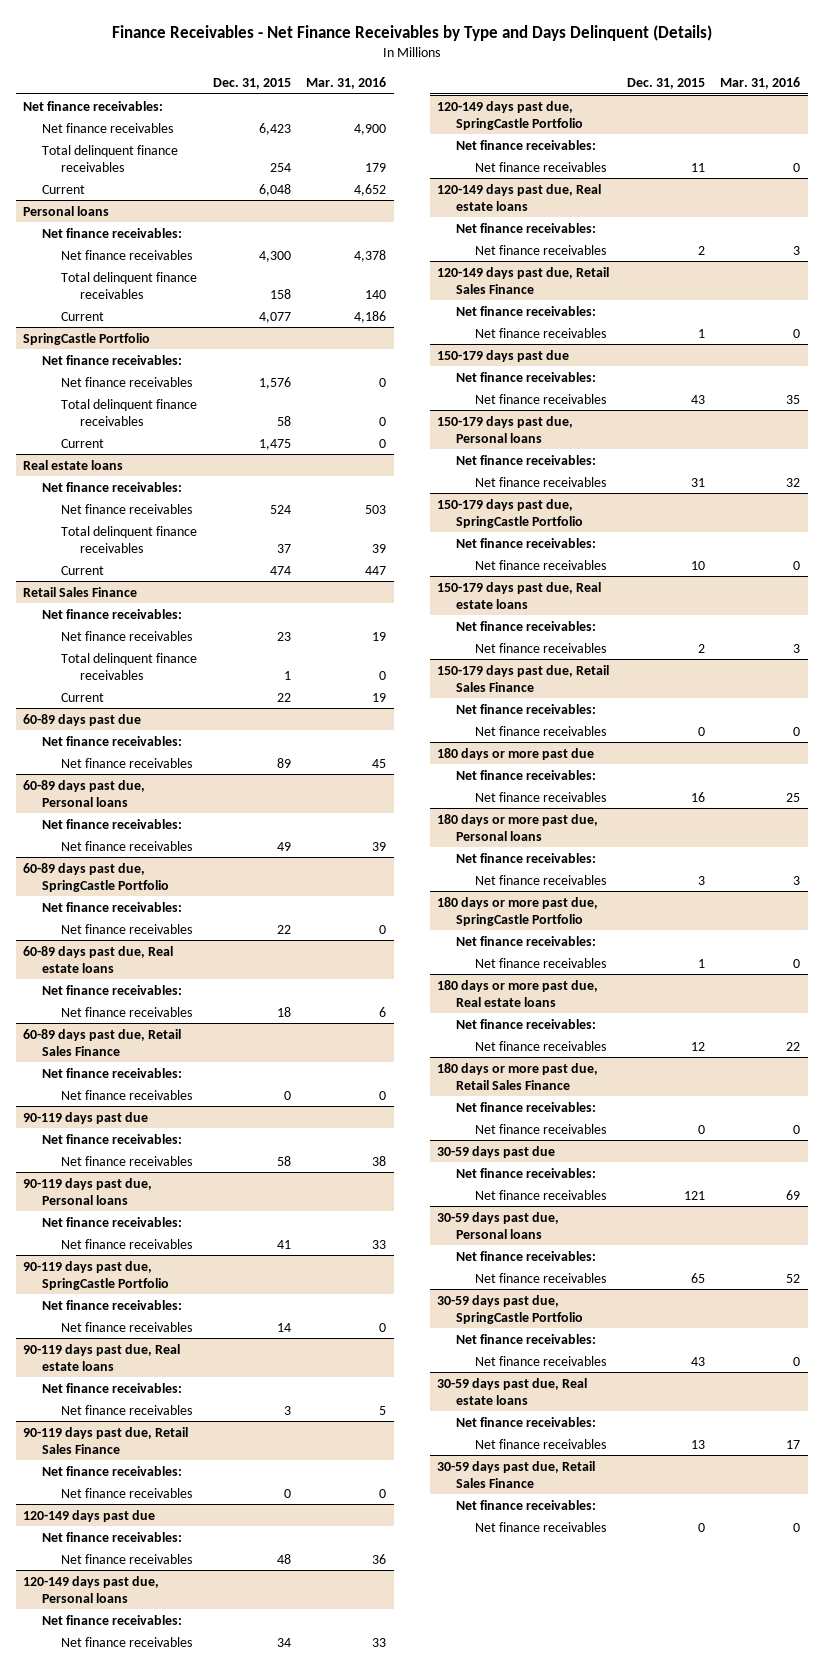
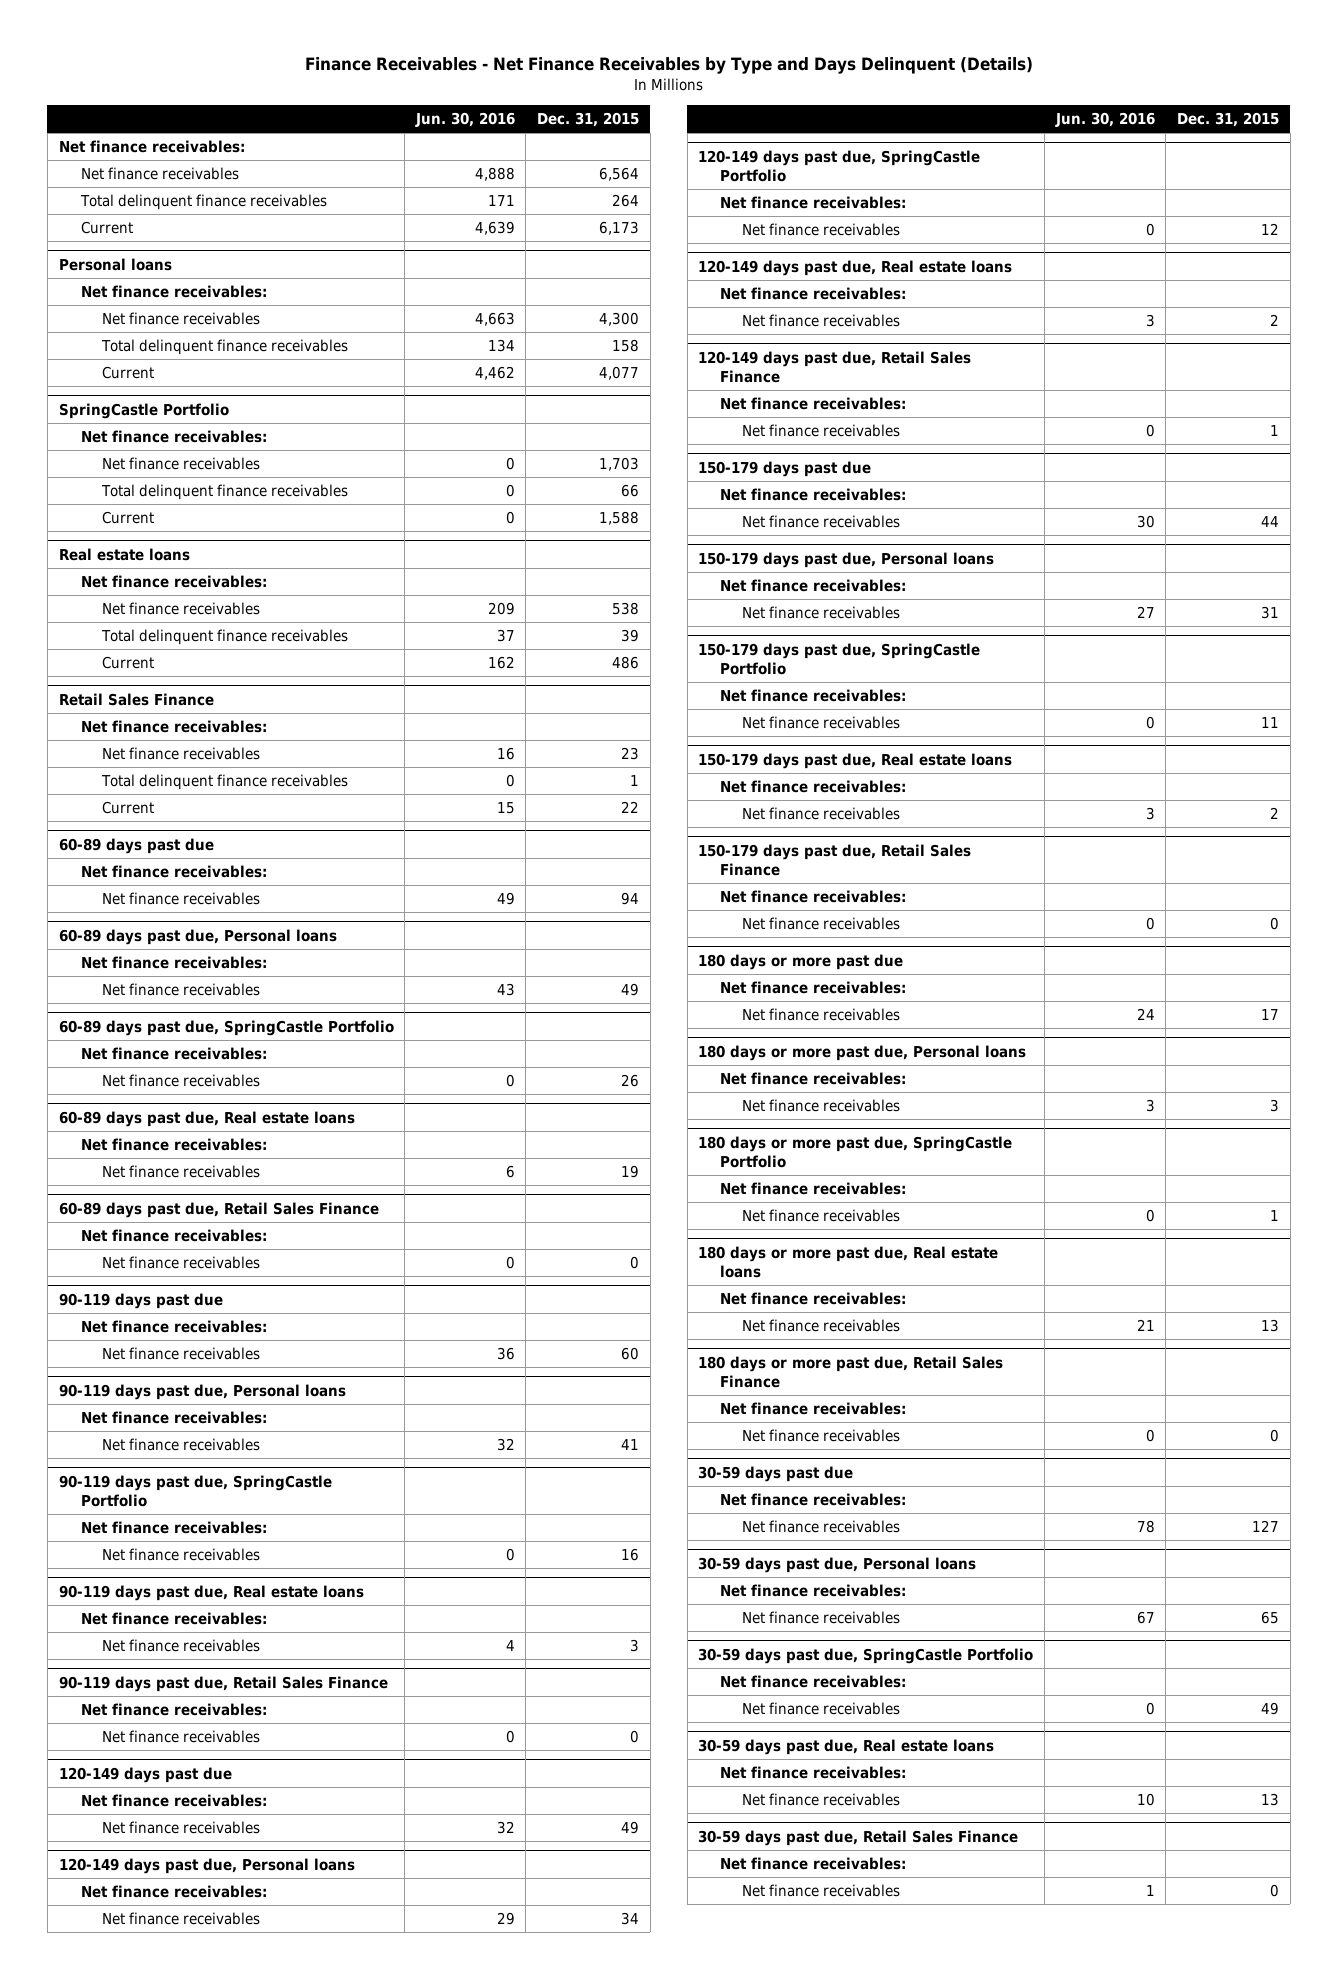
- | Dec. 31, 2015 | Mar. 31, 2016
+ | Jun. 30, 2016 | Dec. 31, 2015
- Net finance receivables | 6,423 | 4,900
- Total delinquent finance receivables | 254 | 179
- Current | 6,048 | 4,652
+ Net finance receivables | 4,888 | 6,564
+ Total delinquent finance receivables | 171 | 264
+ Current | 4,639 | 6,173
@ SpringCastle Portfolio
- Net finance receivables | 1,576 | 0
- Total delinquent finance receivables | 58 | 0
- Current | 1,475 | 0
+ Net finance receivables | 0 | 1,703
+ Total delinquent finance receivables | 0 | 66
+ Current | 0 | 1,588
@ Real estate loans
- Net finance receivables | 524 | 503
- Total delinquent finance receivables | 37 | 39
- Current | 474 | 447
+ Net finance receivables | 209 | 538
+ Total delinquent finance receivables | 37 | 39
+ Current | 162 | 486
@ 60-89 days past due
- Net finance receivables | 89 | 45
+ Net finance receivables | 49 | 94
@ 60-89 days past due, SpringCastle Portfolio
- Net finance receivables | 22 | 0
+ Net finance receivables | 0 | 26
@ 60-89 days past due, Real estate loans
- Net finance receivables | 18 | 6
+ Net finance receivables | 6 | 19
@ 90-119 days past due
- Net finance receivables | 58 | 38
+ Net finance receivables | 36 | 60
@ 90-119 days past due, SpringCastle Portfolio
- Net finance receivables | 14 | 0
+ Net finance receivables | 0 | 16
@ 120-149 days past due
- Net finance receivables | 48 | 36
+ Net finance receivables | 32 | 49
@ 120-149 days past due, SpringCastle Portfolio
- Net finance receivables | 11 | 0
+ Net finance receivables | 0 | 12
@ 150-179 days past due
- Net finance receivables | 43 | 35
+ Net finance receivables | 30 | 44
@ 150-179 days past due, SpringCastle Portfolio
- Net finance receivables | 10 | 0
+ Net finance receivables | 0 | 11
@ 180 days or more past due
- Net finance receivables | 16 | 25
+ Net finance receivables | 24 | 17
@ 180 days or more past due, Real estate loans
- Net finance receivables | 12 | 22
+ Net finance receivables | 21 | 13
@ 30-59 days past due
- Net finance receivables | 121 | 69
+ Net finance receivables | 78 | 127
@ 30-59 days past due, SpringCastle Portfolio
- Net finance receivables | 43 | 0
+ Net finance receivables | 0 | 49

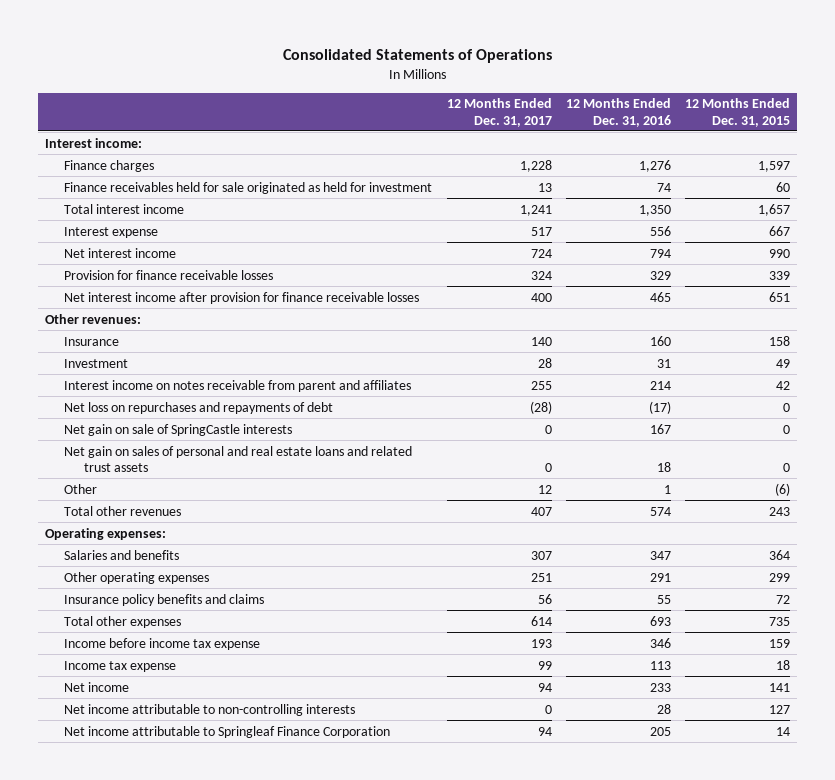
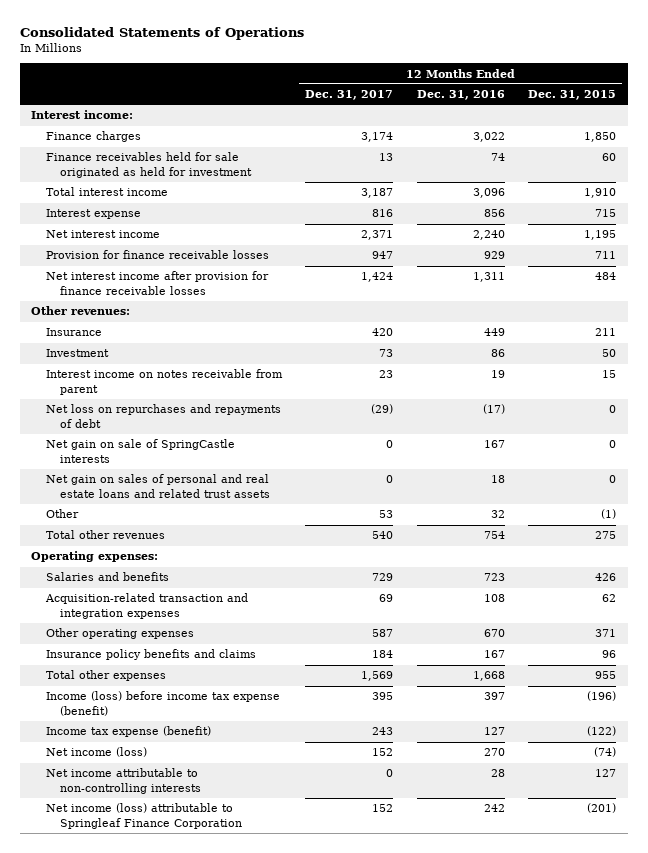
- Finance charges | 1,228 | 1,276 | 1,597
+ Finance charges | 3,174 | 3,022 | 1,850
- Total interest income | 1,241 | 1,350 | 1,657
- Interest expense | 517 | 556 | 667
- Net interest income | 724 | 794 | 990
- Provision for finance receivable losses | 324 | 329 | 339
- Net interest income after provision for finance receivable losses | 400 | 465 | 651
+ Total interest income | 3,187 | 3,096 | 1,910
+ Interest expense | 816 | 856 | 715
+ Net interest income | 2,371 | 2,240 | 1,195
+ Provision for finance receivable losses | 947 | 929 | 711
+ Net interest income after provision for finance receivable losses | 1,424 | 1,311 | 484
- Insurance | 140 | 160 | 158
- Investment | 28 | 31 | 49
- Interest income on notes receivable from parent and affiliates | 255 | 214 | 42
- Net loss on repurchases and repayments of debt | (28) | (17) | 0
+ Insurance | 420 | 449 | 211
+ Investment | 73 | 86 | 50
+ Interest income on notes receivable from parent | 23 | 19 | 15
+ Net loss on repurchases and repayments of debt | (29) | (17) | 0
- Other | 12 | 1 | (6)
- Total other revenues | 407 | 574 | 243
+ Other | 53 | 32 | (1)
+ Total other revenues | 540 | 754 | 275
- Salaries and benefits | 307 | 347 | 364
- Other operating expenses | 251 | 291 | 299
- Insurance policy benefits and claims | 56 | 55 | 72
- Total other expenses | 614 | 693 | 735
- Income before income tax expense | 193 | 346 | 159
- Income tax expense | 99 | 113 | 18
- Net income | 94 | 233 | 141
+ Salaries and benefits | 729 | 723 | 426
+ Acquisition-related transaction and integration expenses | 69 | 108 | 62
+ Other operating expenses | 587 | 670 | 371
+ Insurance policy benefits and claims | 184 | 167 | 96
+ Total other expenses | 1,569 | 1,668 | 955
+ Income (loss) before income tax expense (benefit) | 395 | 397 | (196)
+ Income tax expense (benefit) | 243 | 127 | (122)
+ Net income (loss) | 152 | 270 | (74)
- Net income attributable to Springleaf Finance Corporation | 94 | 205 | 14
+ Net income (loss) attributable to Springleaf Finance Corporation | 152 | 242 | (201)

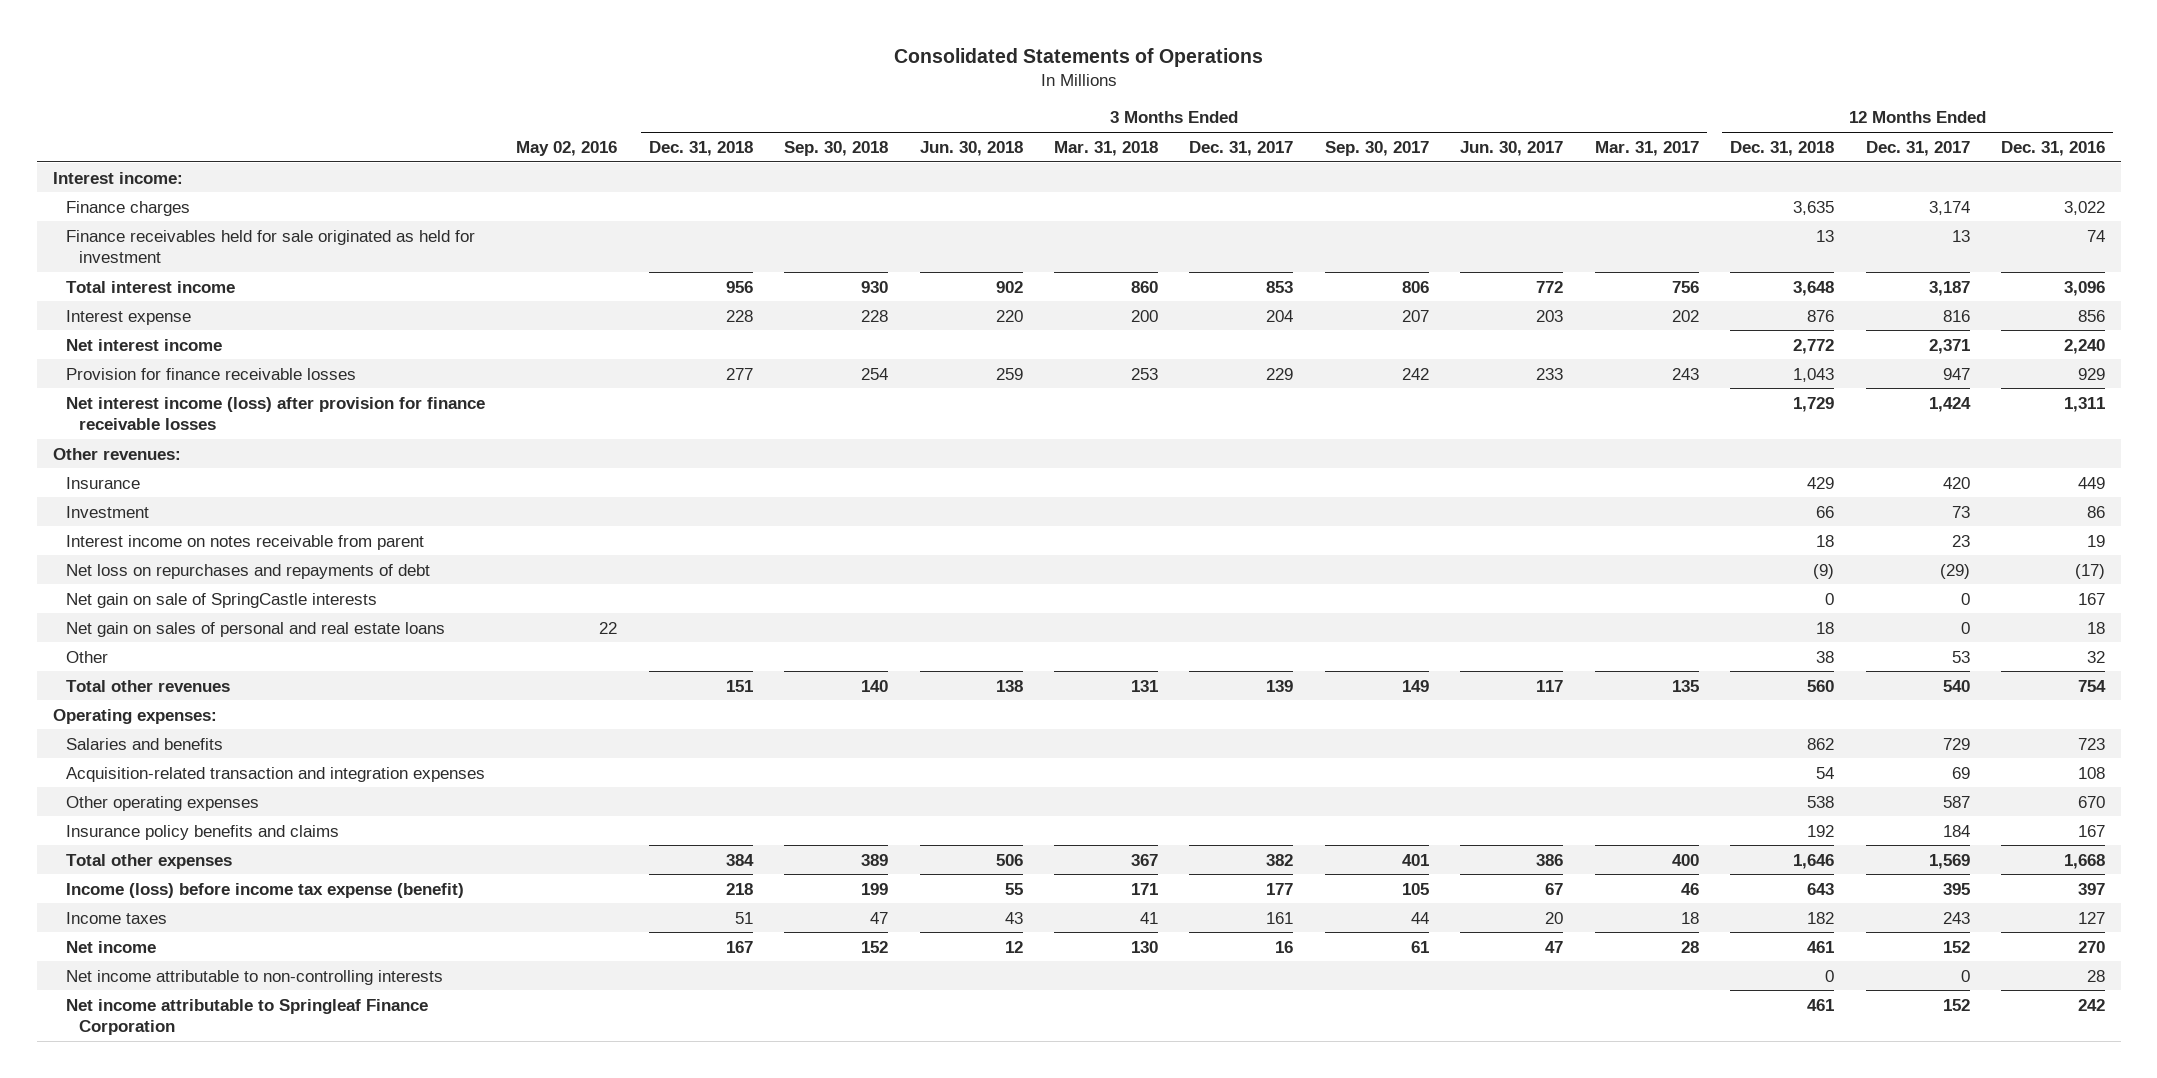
- | 12 Months Ended Dec. 31, 2017 | 12 Months Ended Dec. 31, 2016 | 12 Months Ended Dec. 31, 2015
+ | May 02, 2016 | 3 Months Ended Dec. 31, 2018 | 3 Months Ended Sep. 30, 2018 | 3 Months Ended Jun. 30, 2018 | 3 Months Ended Mar. 31, 2018 | 3 Months Ended Dec. 31, 2017 | 3 Months Ended Sep. 30, 2017 | 3 Months Ended Jun. 30, 2017 | 3 Months Ended Mar. 31, 2017 | 12 Months Ended Dec. 31, 2018 | 12 Months Ended Dec. 31, 2017 | 12 Months Ended Dec. 31, 2016
- Net interest income after provision for finance receivable losses | 1,424 | 1,311 | 484
+ Net interest income (loss) after provision for finance receivable losses | | | | | | | | | | 1,729 | 1,424 | 1,311
- Net gain on sales of personal and real estate loans and related trust assets | 0 | 18 | 0
+ Net gain on sales of personal and real estate loans | 22 | | | | | | | | | 18 | 0 | 18
- Income tax expense (benefit) | 243 | 127 | (122)
- Net income (loss) | 152 | 270 | (74)
+ Income taxes | | 51 | 47 | 43 | 41 | 161 | 44 | 20 | 18 | 182 | 243 | 127
+ Net income | | 167 | 152 | 12 | 130 | 16 | 61 | 47 | 28 | 461 | 152 | 270
- Net income (loss) attributable to Springleaf Finance Corporation | 152 | 242 | (201)
+ Net income attributable to Springleaf Finance Corporation | | | | | | | | | | 461 | 152 | 242

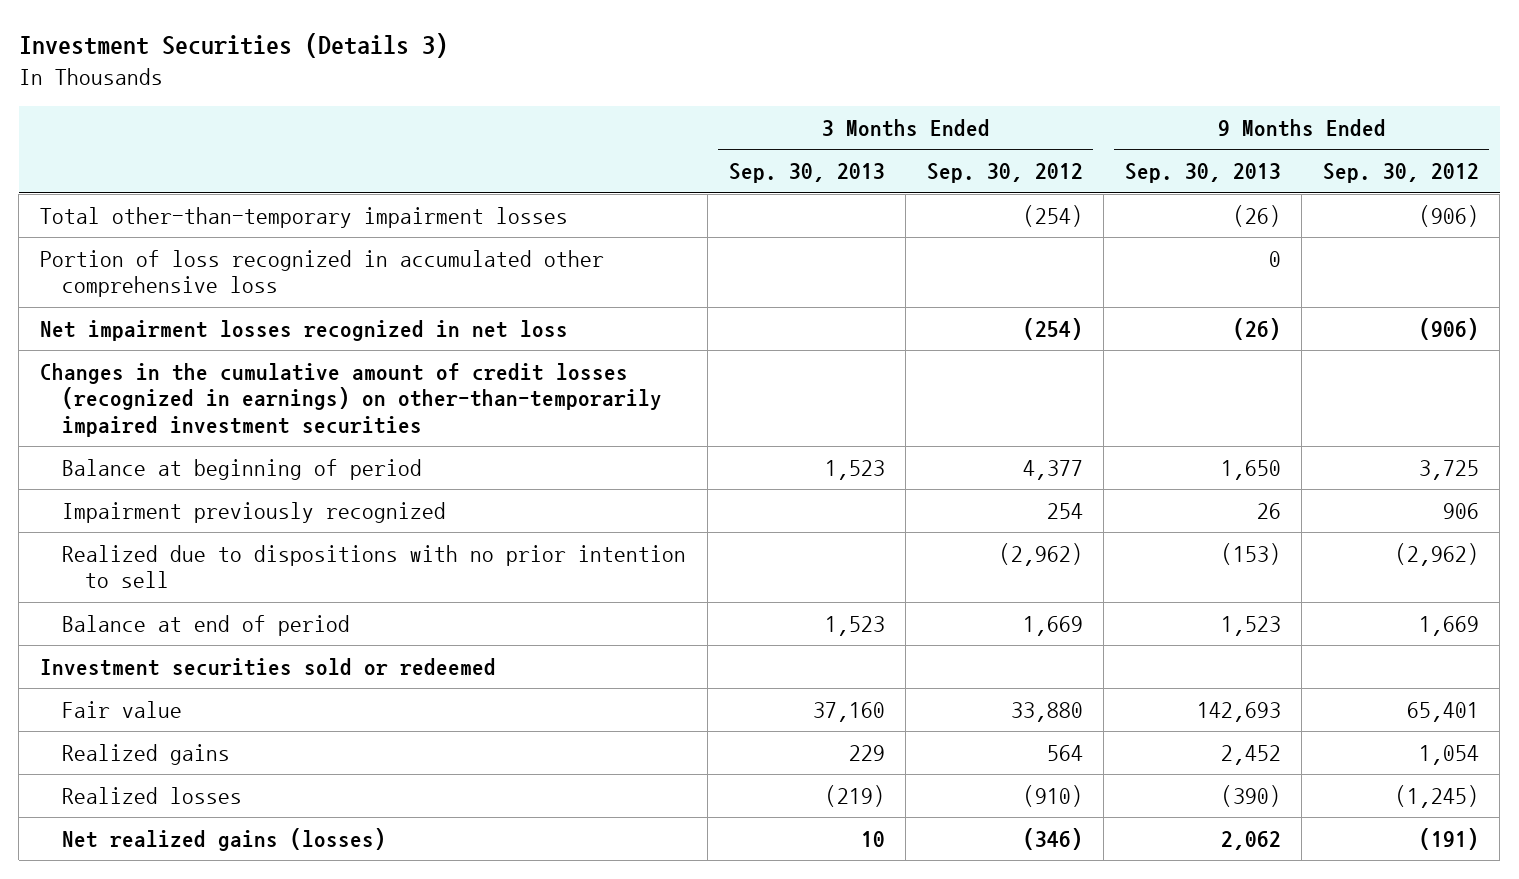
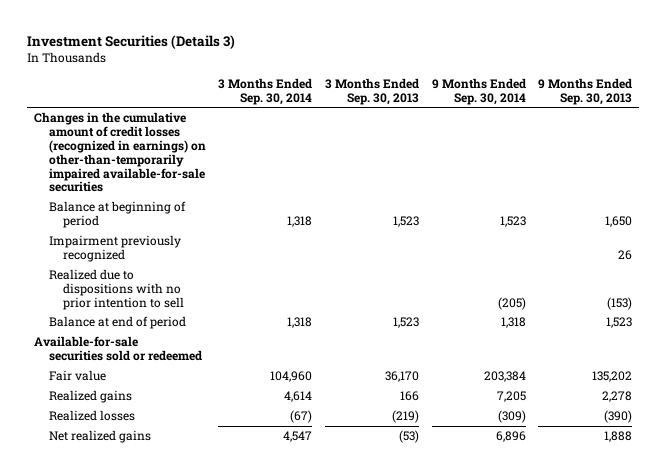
- | 3 Months Ended Sep. 30, 2013 | 3 Months Ended Sep. 30, 2012 | 9 Months Ended Sep. 30, 2013 | 9 Months Ended Sep. 30, 2012
+ | 3 Months Ended Sep. 30, 2014 | 3 Months Ended Sep. 30, 2013 | 9 Months Ended Sep. 30, 2014 | 9 Months Ended Sep. 30, 2013
- Total other-than-temporary impairment losses | | (254) | (26) | (906)
- Portion of loss recognized in accumulated other comprehensive loss | | | 0 |
- Net impairment losses recognized in net loss | | (254) | (26) | (906)
- Changes in the cumulative amount of credit losses (recognized in earnings) on other-than-temporarily impaired investment securities
+ Changes in the cumulative amount of credit losses (recognized in earnings) on other-than-temporarily impaired available-for-sale securities
- Investment securities sold or redeemed
- Fair value | 37,160 | 33,880 | 142,693 | 65,401
- Realized gains | 229 | 564 | 2,452 | 1,054
+ Available-for-sale securities sold or redeemed
+ Fair value | 104,960 | 36,170 | 203,384 | 135,202
+ Realized gains | 4,614 | 166 | 7,205 | 2,278
- Net realized gains (losses) | 10 | (346) | 2,062 | (191)
+ Net realized gains | 4,547 | (53) | 6,896 | 1,888

